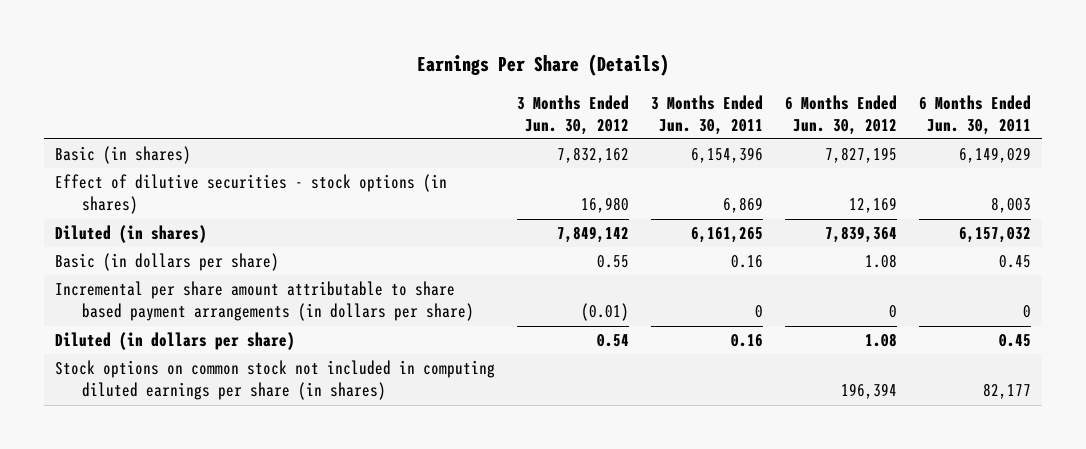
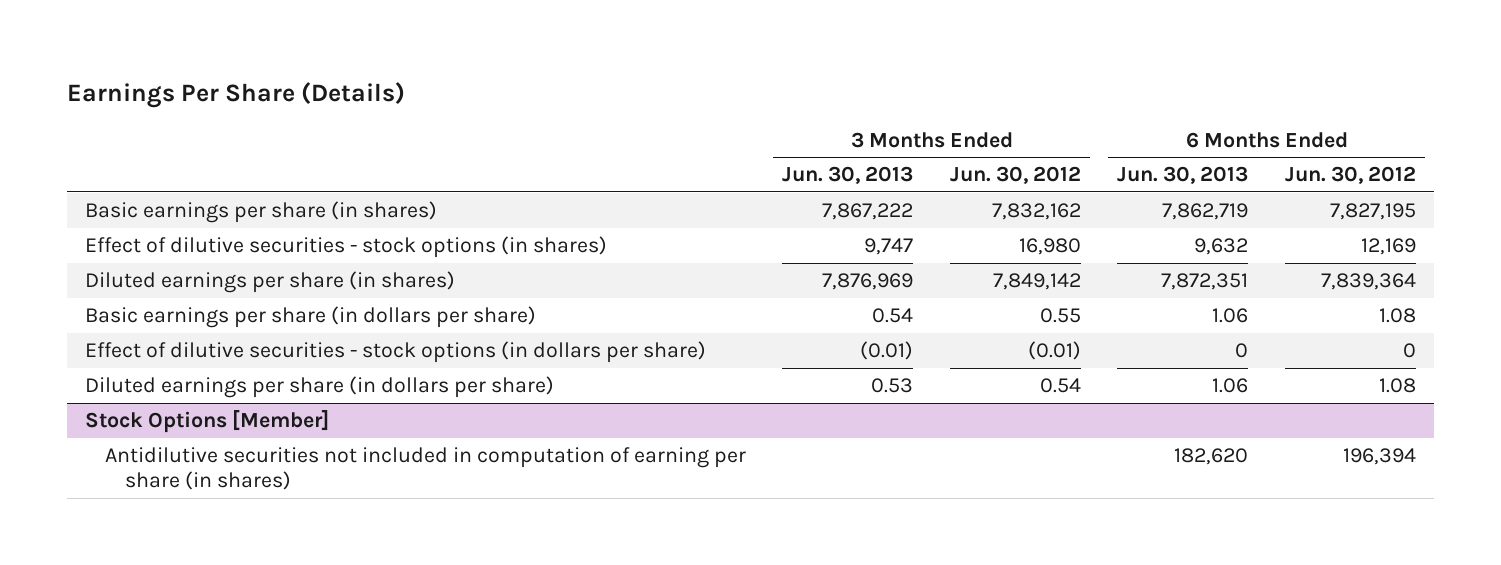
- | 3 Months Ended Jun. 30, 2012 | 3 Months Ended Jun. 30, 2011 | 6 Months Ended Jun. 30, 2012 | 6 Months Ended Jun. 30, 2011
+ | 3 Months Ended Jun. 30, 2013 | 3 Months Ended Jun. 30, 2012 | 6 Months Ended Jun. 30, 2013 | 6 Months Ended Jun. 30, 2012
- Basic (in shares) | 7,832,162 | 6,154,396 | 7,827,195 | 6,149,029
+ Basic earnings per share (in shares) | 7,867,222 | 7,832,162 | 7,862,719 | 7,827,195
- Diluted (in shares) | 7,849,142 | 6,161,265 | 7,839,364 | 6,157,032
- Basic (in dollars per share) | 0.55 | 0.16 | 1.08 | 0.45
- Incremental per share amount attributable to share based payment arrangements (in dollars per share) | (0.01) | 0 | 0 | 0
- Diluted (in dollars per share) | 0.54 | 0.16 | 1.08 | 0.45
- Stock options on common stock not included in computing diluted earnings per share (in shares) | | | 196,394 | 82,177
+ Diluted earnings per share (in shares) | 7,876,969 | 7,849,142 | 7,872,351 | 7,839,364
+ Basic earnings per share (in dollars per share) | 0.54 | 0.55 | 1.06 | 1.08
+ Effect of dilutive securities - stock options (in dollars per share) | (0.01) | (0.01) | 0 | 0
+ Diluted earnings per share (in dollars per share) | 0.53 | 0.54 | 1.06 | 1.08
+ Stock Options [Member]
+ Antidilutive securities not included in computation of earning per share (in shares) | | | 182,620 | 196,394

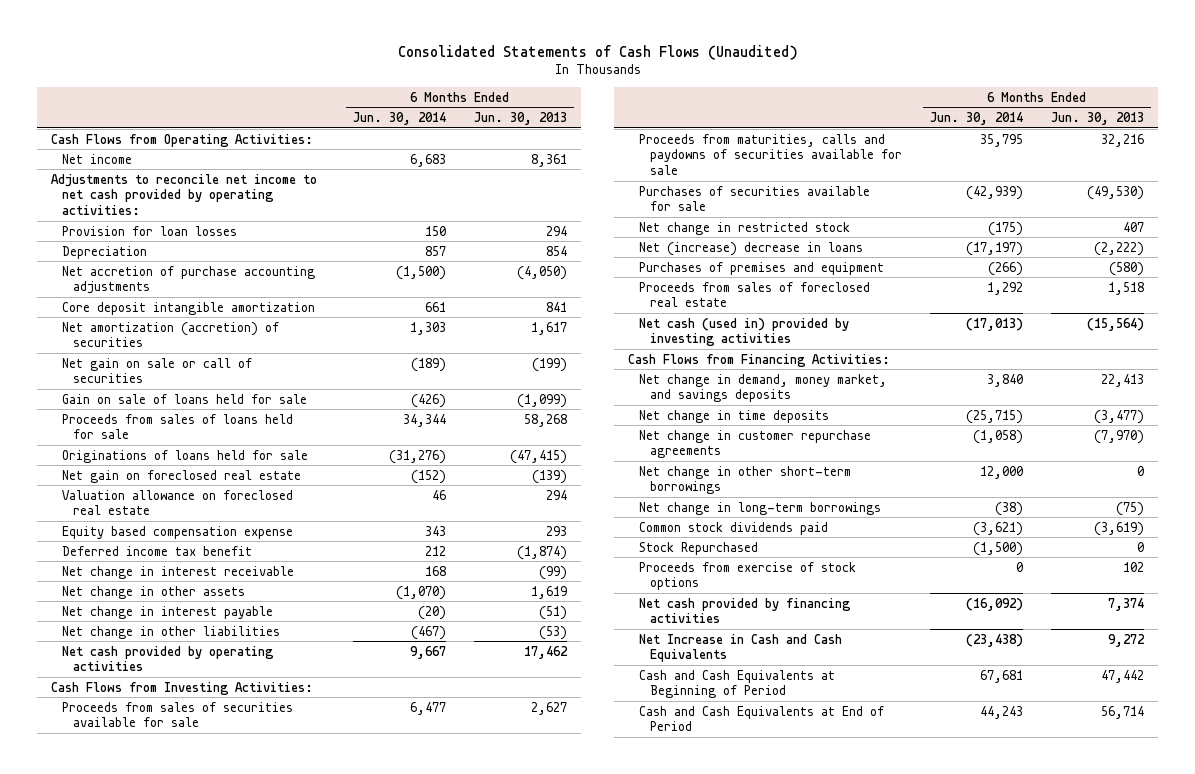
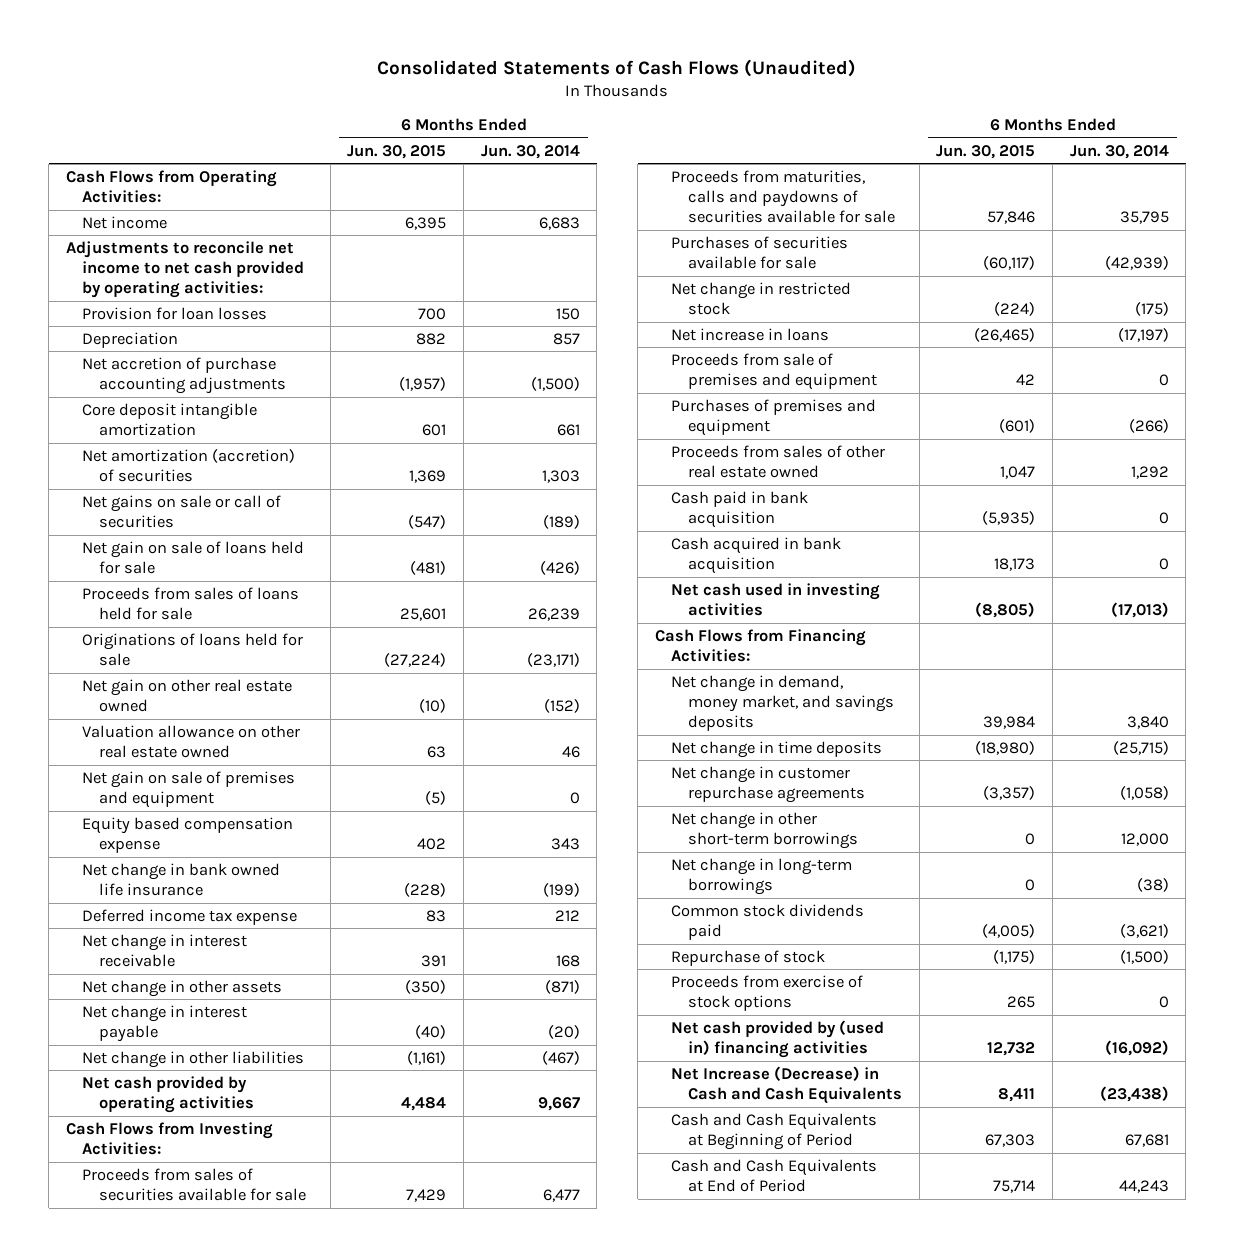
- | 6 Months Ended Jun. 30, 2014 | 6 Months Ended Jun. 30, 2013
+ | 6 Months Ended Jun. 30, 2015 | 6 Months Ended Jun. 30, 2014
- Net gain on sale or call of securities | (189) | (199)
- Gain on sale of loans held for sale | (426) | (1,099)
- Proceeds from sales of loans held for sale | 34,344 | 58,268
- Originations of loans held for sale | (31,276) | (47,415)
- Net gain on foreclosed real estate | (152) | (139)
- Valuation allowance on foreclosed real estate | 46 | 294
+ Net gains on sale or call of securities | (547) | (189)
+ Net gain on sale of loans held for sale | (481) | (426)
+ Proceeds from sales of loans held for sale | 25,601 | 26,239
+ Originations of loans held for sale | (27,224) | (23,171)
+ Net gain on other real estate owned | (10) | (152)
+ Valuation allowance on other real estate owned | 63 | 46
+ Net gain on sale of premises and equipment | (5) | 0
- Deferred income tax benefit | 212 | (1,874)
+ Net change in bank owned life insurance | (228) | (199)
+ Deferred income tax expense | 83 | 212
- Net change in other assets | (1,070) | 1,619
+ Net change in other assets | (350) | (871)
- Net (increase) decrease in loans | (17,197) | (2,222)
+ Net increase in loans | (26,465) | (17,197)
+ Proceeds from sale of premises and equipment | 42 | 0
- Proceeds from sales of foreclosed real estate | 1,292 | 1,518
- Net cash (used in) provided by investing activities | (17,013) | (15,564)
+ Proceeds from sales of other real estate owned | 1,047 | 1,292
+ Cash paid in bank acquisition | (5,935) | 0
+ Cash acquired in bank acquisition | 18,173 | 0
+ Net cash used in investing activities | (8,805) | (17,013)
- Stock Repurchased | (1,500) | 0
+ Repurchase of stock | (1,175) | (1,500)
- Net cash provided by financing activities | (16,092) | 7,374
- Net Increase in Cash and Cash Equivalents | (23,438) | 9,272
+ Net cash provided by (used in) financing activities | 12,732 | (16,092)
+ Net Increase (Decrease) in Cash and Cash Equivalents | 8,411 | (23,438)

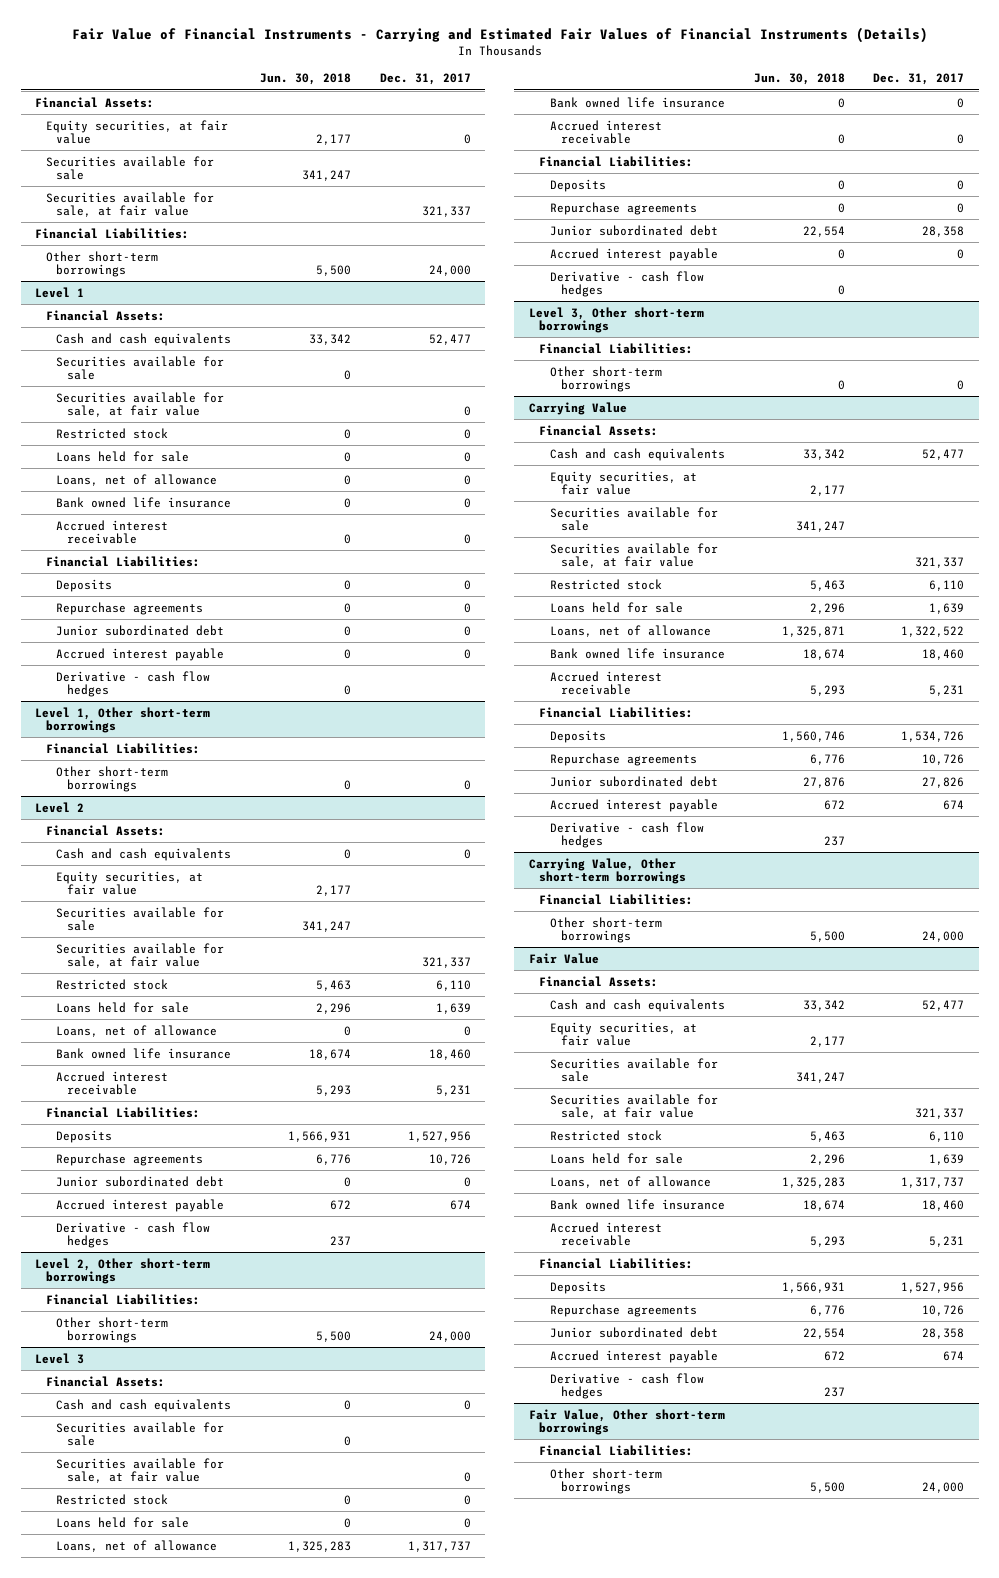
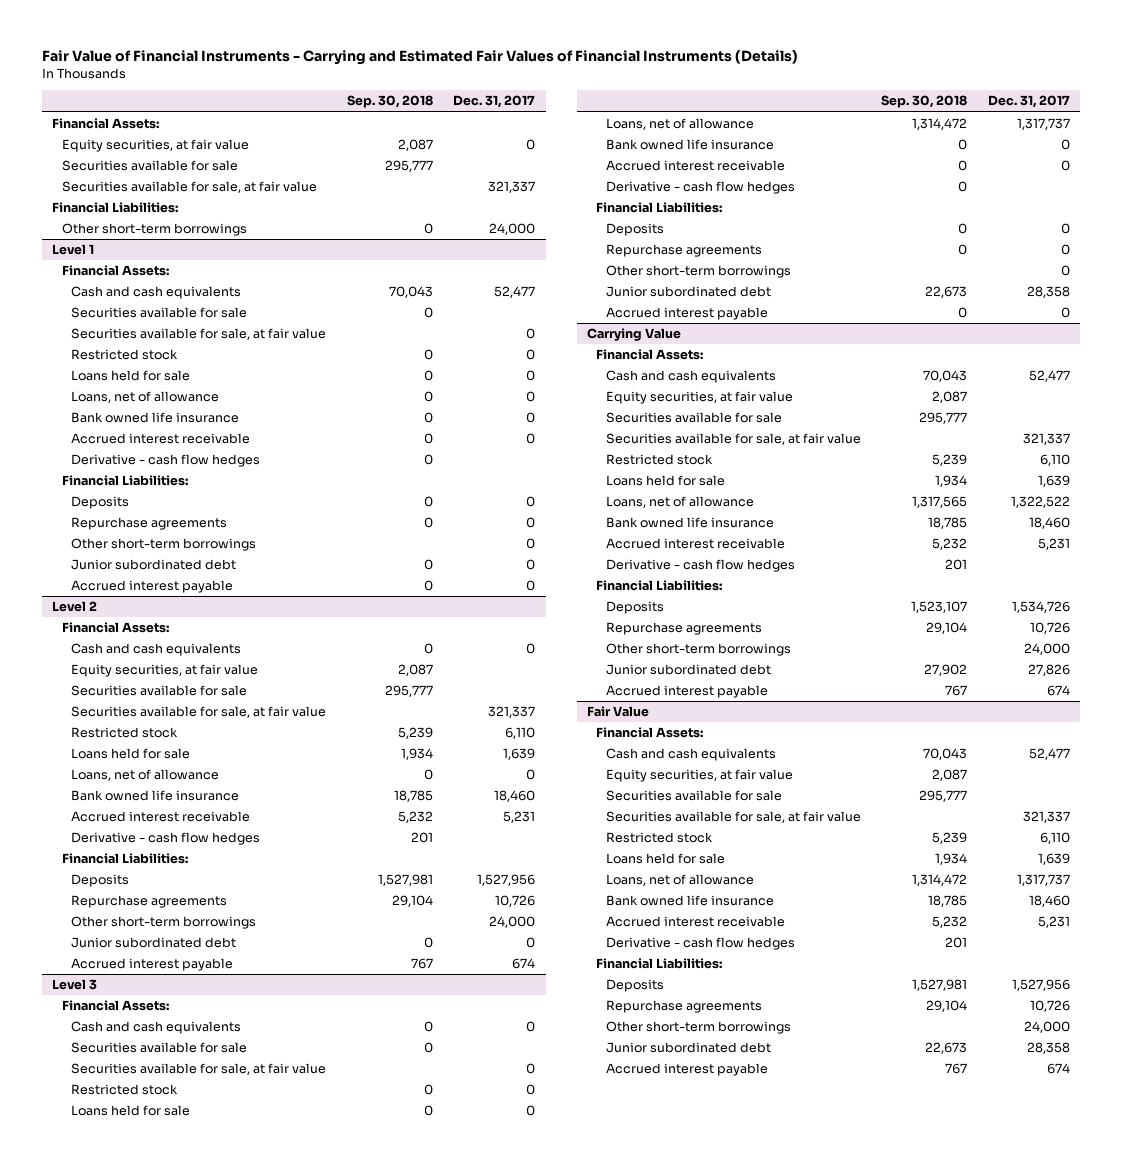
- | Jun. 30, 2018 | Dec. 31, 2017
+ | Sep. 30, 2018 | Dec. 31, 2017
@ Level 1
moved up: Derivative - cash flow hedges | 0 |
+ Other short-term borrowings | | 0
- Level 1, Other short-term borrowings
- Financial Liabilities:
- Other short-term borrowings | 0 | 0
@ Level 2
moved up: Derivative - cash flow hedges | 201 |
+ Other short-term borrowings | | 24,000
- Level 2, Other short-term borrowings
- Financial Liabilities:
- Other short-term borrowings | 5,500 | 24,000
@ Level 3
moved up: Derivative - cash flow hedges | 0 |
+ Other short-term borrowings | | 0
- Level 3, Other short-term borrowings
- Financial Liabilities:
- Other short-term borrowings | 0 | 0
@ Carrying Value
moved up: Derivative - cash flow hedges | 201 |
+ Other short-term borrowings | | 24,000
- Carrying Value, Other short-term borrowings
- Financial Liabilities:
- Other short-term borrowings | 5,500 | 24,000
@ Fair Value
moved up: Derivative - cash flow hedges | 201 |
+ Other short-term borrowings | | 24,000
- Fair Value, Other short-term borrowings
- Financial Liabilities:
- Other short-term borrowings | 5,500 | 24,000

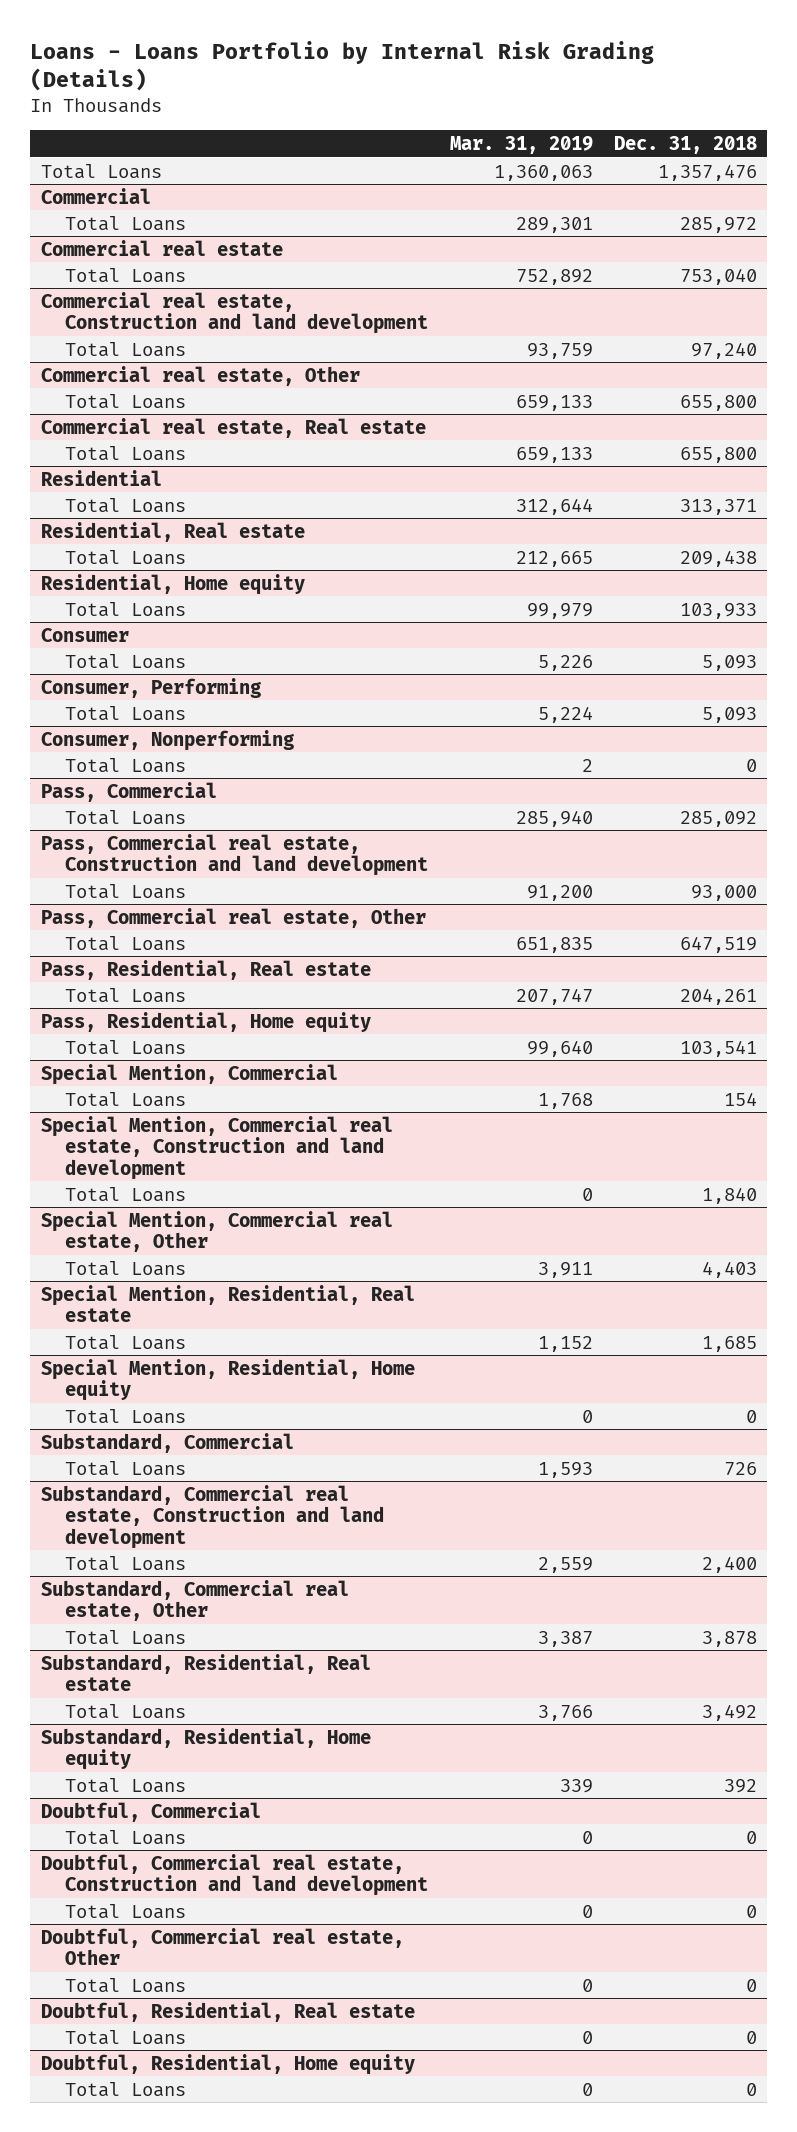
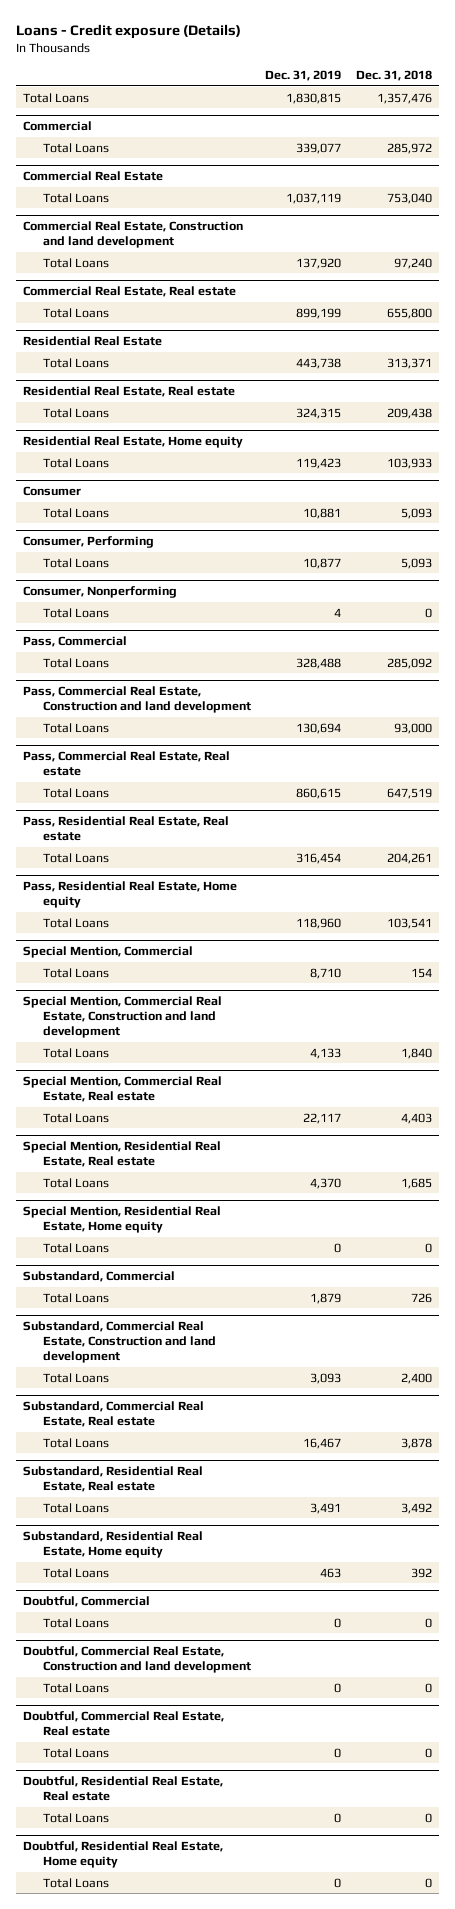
- Loans - Loans Portfolio by Internal Risk Grading (Details)
+ Loans - Credit exposure (Details)
- | Mar. 31, 2019 | Dec. 31, 2018
+ | Dec. 31, 2019 | Dec. 31, 2018
- Commercial real estate
+ Commercial Real Estate
- Commercial real estate, Construction and land development
+ Commercial Real Estate, Construction and land development
- Commercial real estate, Other
- Total Loans | 659,133 | 655,800
- Commercial real estate, Real estate
+ Commercial Real Estate, Real estate
- Residential
+ Residential Real Estate
- Residential, Real estate
+ Residential Real Estate, Real estate
- Residential, Home equity
+ Residential Real Estate, Home equity
- Pass, Commercial real estate, Construction and land development
+ Pass, Commercial Real Estate, Construction and land development
- Pass, Commercial real estate, Other
+ Pass, Commercial Real Estate, Real estate
- Pass, Residential, Real estate
+ Pass, Residential Real Estate, Real estate
- Pass, Residential, Home equity
+ Pass, Residential Real Estate, Home equity
- Special Mention, Commercial real estate, Construction and land development
+ Special Mention, Commercial Real Estate, Construction and land development
- Special Mention, Commercial real estate, Other
+ Special Mention, Commercial Real Estate, Real estate
- Special Mention, Residential, Real estate
+ Special Mention, Residential Real Estate, Real estate
- Special Mention, Residential, Home equity
+ Special Mention, Residential Real Estate, Home equity
- Substandard, Commercial real estate, Construction and land development
+ Substandard, Commercial Real Estate, Construction and land development
- Substandard, Commercial real estate, Other
+ Substandard, Commercial Real Estate, Real estate
- Substandard, Residential, Real estate
+ Substandard, Residential Real Estate, Real estate
- Substandard, Residential, Home equity
+ Substandard, Residential Real Estate, Home equity
- Doubtful, Commercial real estate, Construction and land development
+ Doubtful, Commercial Real Estate, Construction and land development
- Doubtful, Commercial real estate, Other
+ Doubtful, Commercial Real Estate, Real estate
- Doubtful, Residential, Real estate
+ Doubtful, Residential Real Estate, Real estate
- Doubtful, Residential, Home equity
+ Doubtful, Residential Real Estate, Home equity

